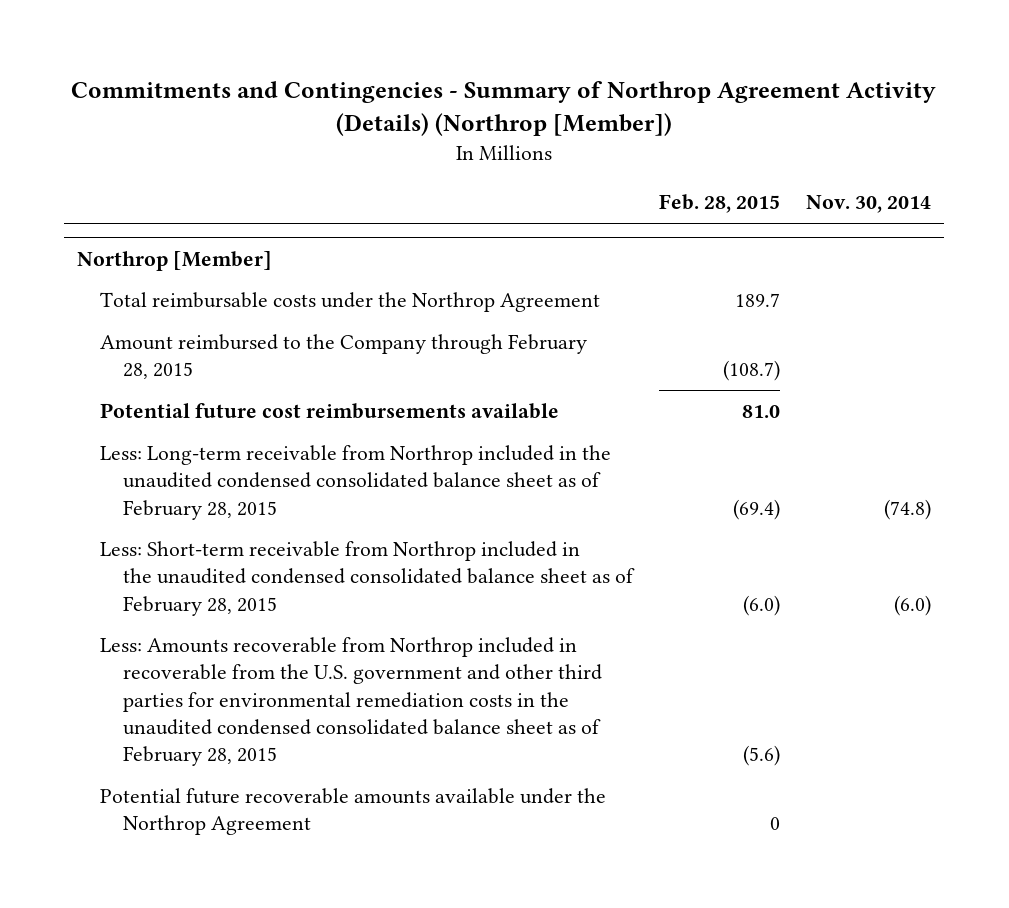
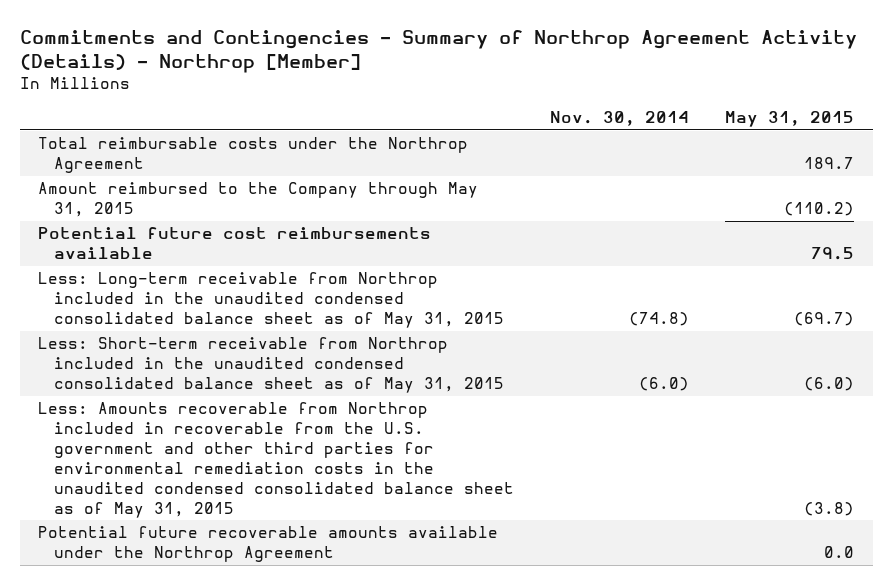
- Commitments and Contingencies - Summary of Northrop Agreement Activity (Details) (Northrop [Member])
+ Commitments and Contingencies - Summary of Northrop Agreement Activity (Details) - Northrop [Member]
- | Feb. 28, 2015 | Nov. 30, 2014
+ | Nov. 30, 2014 | May 31, 2015
- Northrop [Member]
- Total reimbursable costs under the Northrop Agreement | 189.7 |
- Amount reimbursed to the Company through February 28, 2015 | (108.7) |
- Potential future cost reimbursements available | 81.0 |
- Less: Long-term receivable from Northrop included in the unaudited condensed consolidated balance sheet as of February 28, 2015 | (69.4) | (74.8)
- Less: Short-term receivable from Northrop included in the unaudited condensed consolidated balance sheet as of February 28, 2015 | (6.0) | (6.0)
- Less: Amounts recoverable from Northrop included in recoverable from the U.S. government and other third parties for environmental remediation costs in the unaudited condensed consolidated balance sheet as of February 28, 2015 | (5.6) |
- Potential future recoverable amounts available under the Northrop Agreement | 0 |
+ Total reimbursable costs under the Northrop Agreement | | 189.7
+ Amount reimbursed to the Company through May 31, 2015 | | (110.2)
+ Potential future cost reimbursements available | | 79.5
+ Less: Long-term receivable from Northrop included in the unaudited condensed consolidated balance sheet as of May 31, 2015 | (74.8) | (69.7)
+ Less: Short-term receivable from Northrop included in the unaudited condensed consolidated balance sheet as of May 31, 2015 | (6.0) | (6.0)
+ Less: Amounts recoverable from Northrop included in recoverable from the U.S. government and other third parties for environmental remediation costs in the unaudited condensed consolidated balance sheet as of May 31, 2015 | | (3.8)
+ Potential future recoverable amounts available under the Northrop Agreement | | 0.0

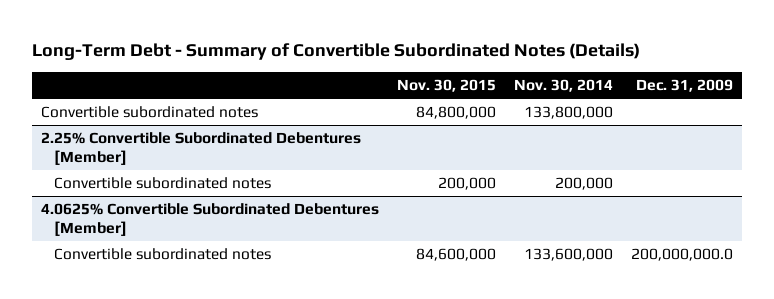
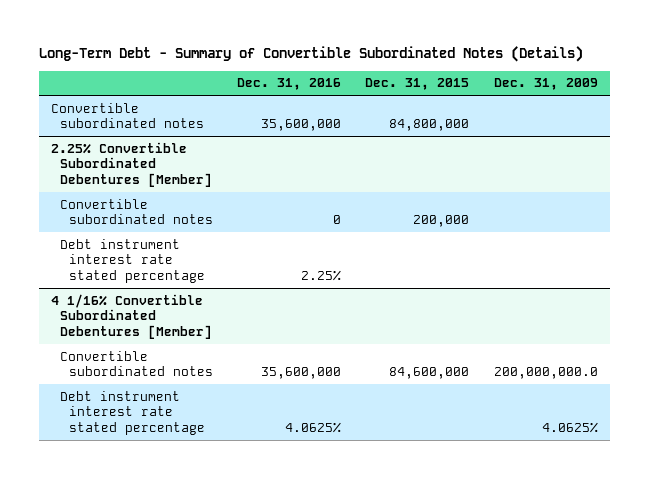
- | Nov. 30, 2015 | Nov. 30, 2014 | Dec. 31, 2009
+ | Dec. 31, 2016 | Dec. 31, 2015 | Dec. 31, 2009
- 4.0625% Convertible Subordinated Debentures [Member]
@ 2.25% Convertible Subordinated Debentures [Member]
+ Debt instrument interest rate stated percentage | 2.25% | |
+ 4 1/16% Convertible Subordinated Debentures [Member]
+ Debt instrument interest rate stated percentage | 4.0625% | | 4.0625%

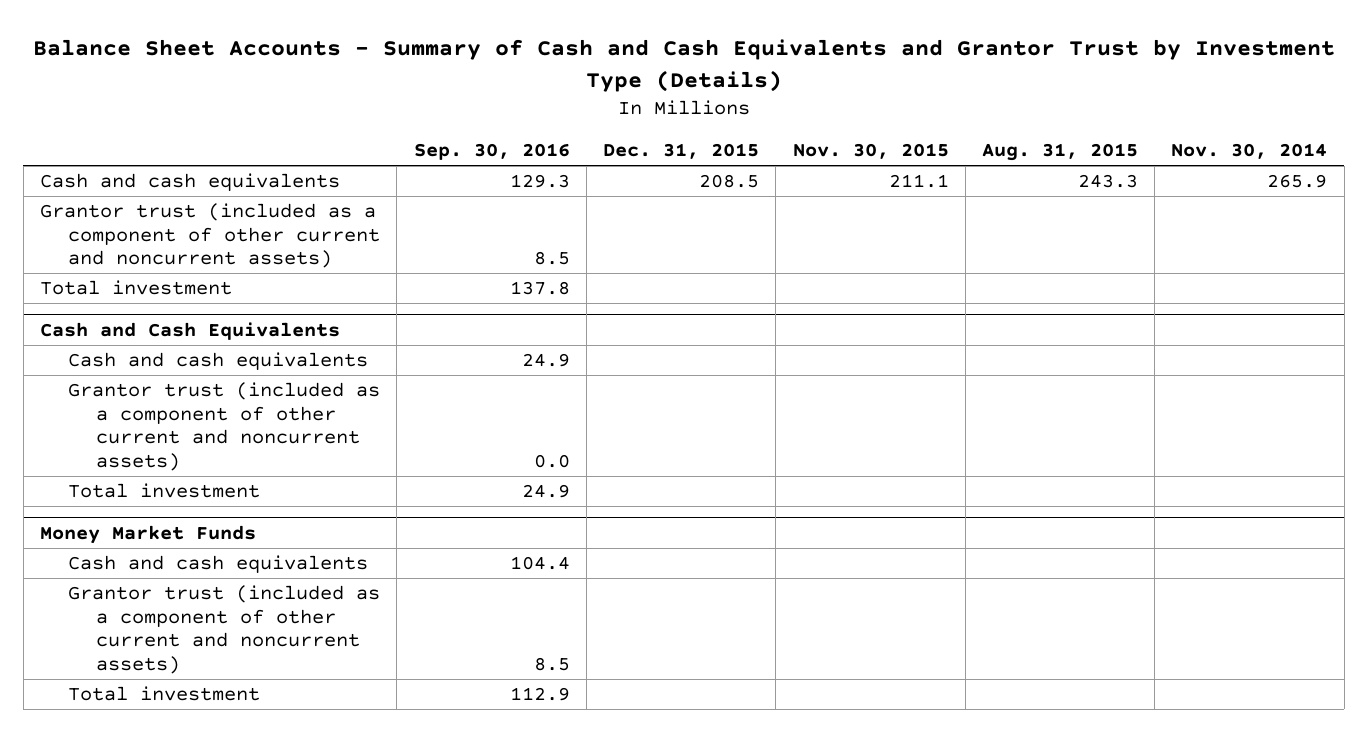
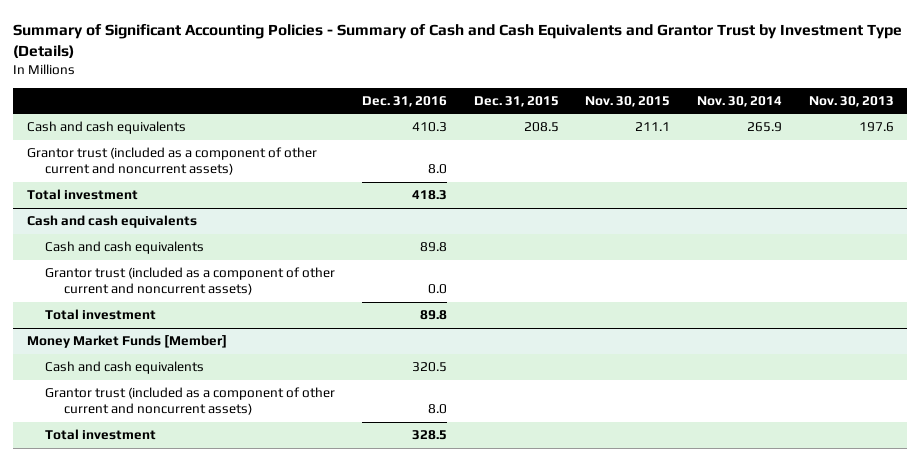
- Balance Sheet Accounts - Summary of Cash and Cash Equivalents and Grantor Trust by Investment Type (Details)
+ Summary of Significant Accounting Policies - Summary of Cash and Cash Equivalents and Grantor Trust by Investment Type (Details)
- | Sep. 30, 2016 | Dec. 31, 2015 | Nov. 30, 2015 | Aug. 31, 2015 | Nov. 30, 2014
+ | Dec. 31, 2016 | Dec. 31, 2015 | Nov. 30, 2015 | Nov. 30, 2014 | Nov. 30, 2013
- Cash and Cash Equivalents
+ Cash and cash equivalents
- Money Market Funds
+ Money Market Funds [Member]

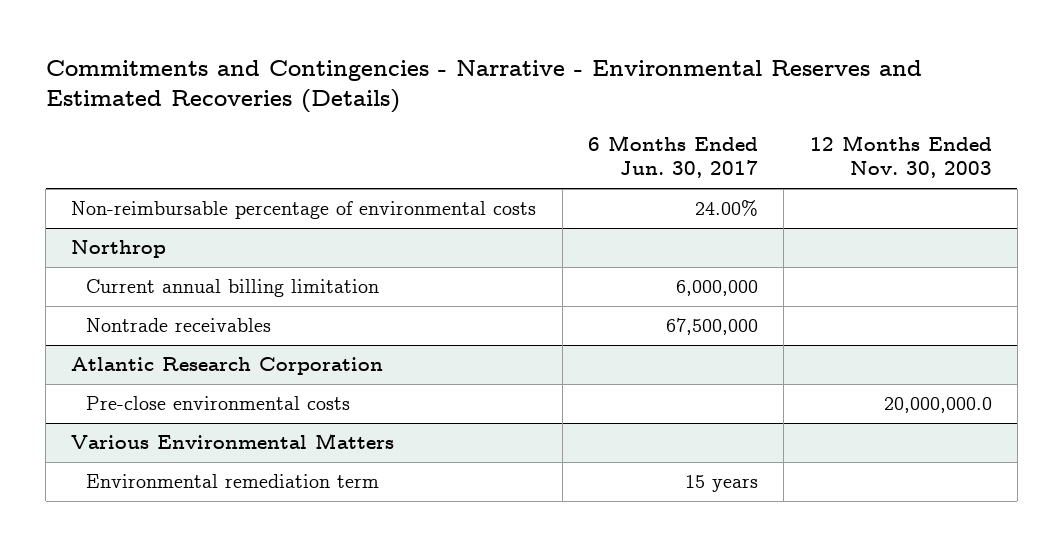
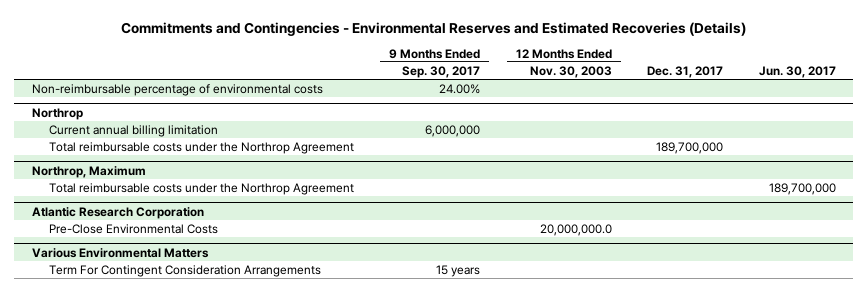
- Commitments and Contingencies - Narrative - Environmental Reserves and Estimated Recoveries (Details)
+ Commitments and Contingencies - Environmental Reserves and Estimated Recoveries (Details)
- | 6 Months Ended Jun. 30, 2017 | 12 Months Ended Nov. 30, 2003
+ | 9 Months Ended Sep. 30, 2017 | 12 Months Ended Nov. 30, 2003 | Dec. 31, 2017 | Jun. 30, 2017
@ Northrop
- Nontrade receivables | 67,500,000 |
+ Total reimbursable costs under the Northrop Agreement | | | 189,700,000 |
+ Northrop, Maximum
+ Total reimbursable costs under the Northrop Agreement | | | | 189,700,000
@ Atlantic Research Corporation
- Pre-close environmental costs | | 20,000,000.0
+ Pre-Close Environmental Costs | | 20,000,000.0 | |
@ Various Environmental Matters
- Environmental remediation term | 15 years |
+ Term For Contingent Consideration Arrangements | 15 years | | |

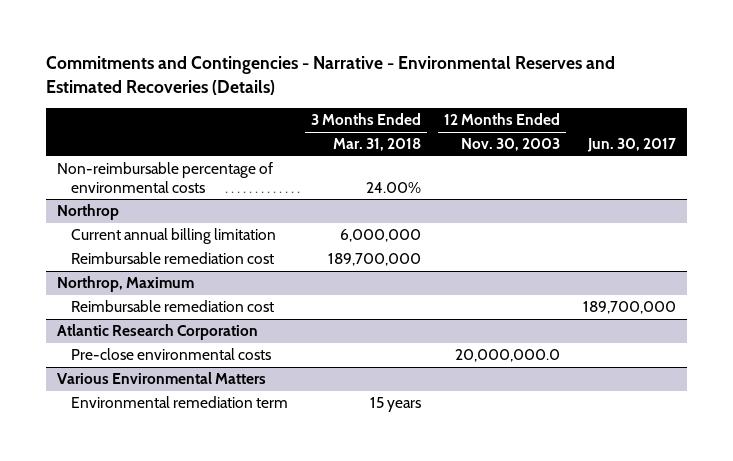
- Commitments and Contingencies - Environmental Reserves and Estimated Recoveries (Details)
+ Commitments and Contingencies - Narrative - Environmental Reserves and Estimated Recoveries (Details)
- | 9 Months Ended Sep. 30, 2017 | 12 Months Ended Nov. 30, 2003 | Dec. 31, 2017 | Jun. 30, 2017
+ | 3 Months Ended Mar. 31, 2018 | 12 Months Ended Nov. 30, 2003 | Jun. 30, 2017
@ Northrop
- Total reimbursable costs under the Northrop Agreement | | | 189,700,000 |
+ Reimbursable remediation cost | 189,700,000 | |
@ Northrop, Maximum
- Total reimbursable costs under the Northrop Agreement | | | | 189,700,000
+ Reimbursable remediation cost | | | 189,700,000
@ Atlantic Research Corporation
- Pre-Close Environmental Costs | | 20,000,000.0 | |
+ Pre-close environmental costs | | 20,000,000.0 |
@ Various Environmental Matters
- Term For Contingent Consideration Arrangements | 15 years | | |
+ Environmental remediation term | 15 years | |

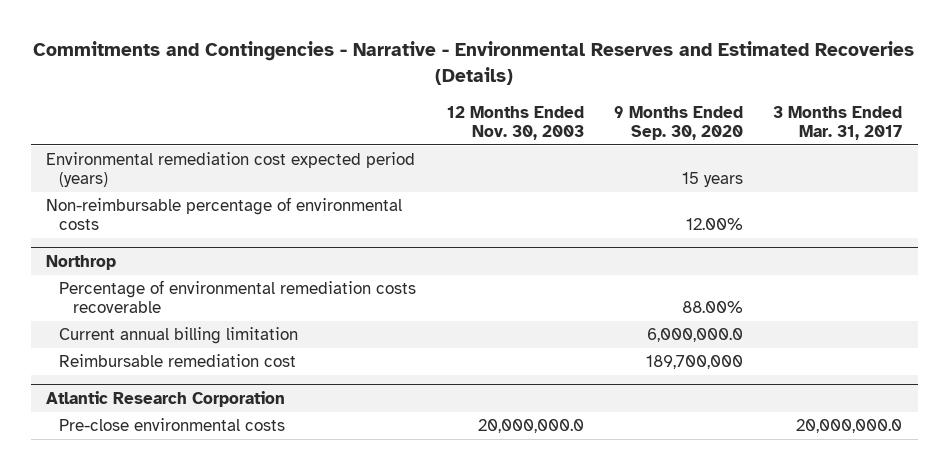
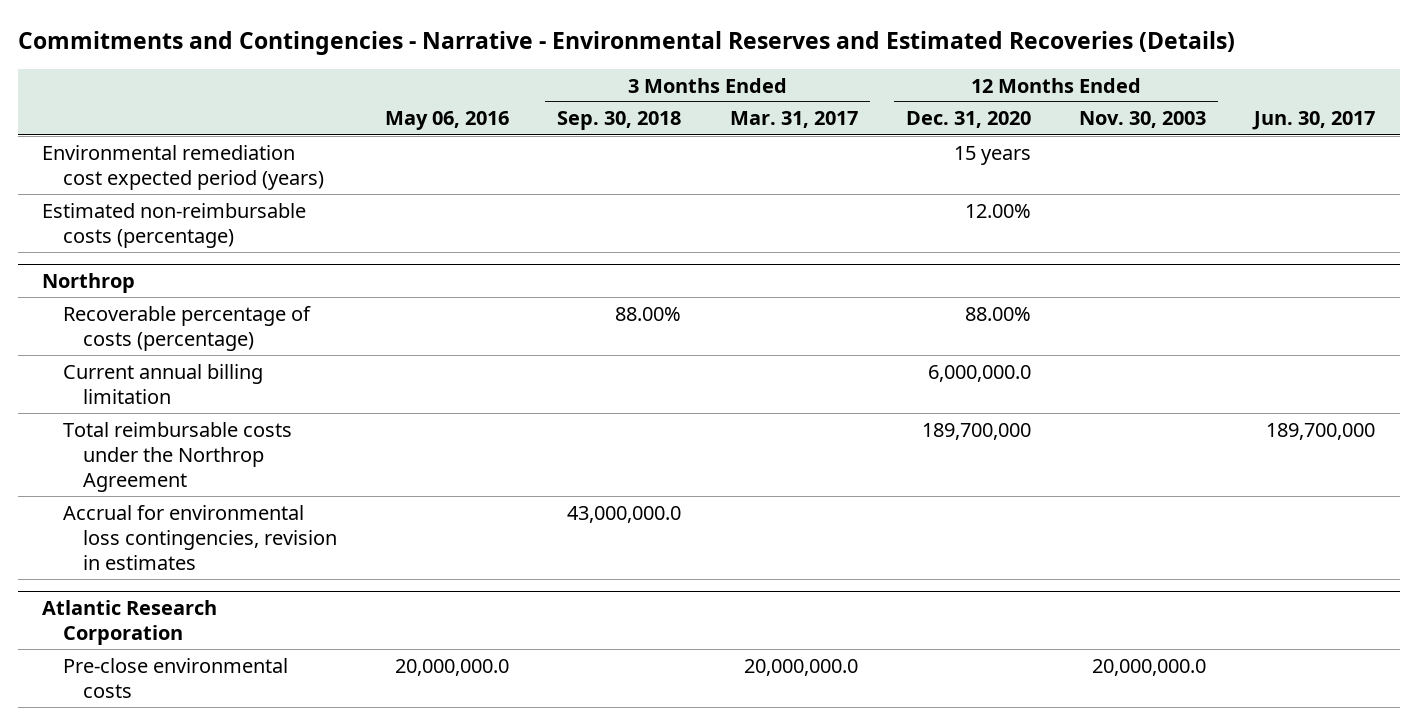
- | 12 Months Ended Nov. 30, 2003 | 9 Months Ended Sep. 30, 2020 | 3 Months Ended Mar. 31, 2017
+ | May 06, 2016 | 3 Months Ended Sep. 30, 2018 | 3 Months Ended Mar. 31, 2017 | 12 Months Ended Dec. 31, 2020 | 12 Months Ended Nov. 30, 2003 | Jun. 30, 2017
- Non-reimbursable percentage of environmental costs | | 12.00% |
+ Estimated non-reimbursable costs (percentage) | | | | 12.00% | |
@ Northrop
- Percentage of environmental remediation costs recoverable | | 88.00% |
+ Recoverable percentage of costs (percentage) | | 88.00% | | 88.00% | |
- Reimbursable remediation cost | | 189,700,000 |
+ Total reimbursable costs under the Northrop Agreement | | | | 189,700,000 | | 189,700,000
+ Accrual for environmental loss contingencies, revision in estimates | | 43,000,000.0 | | | |

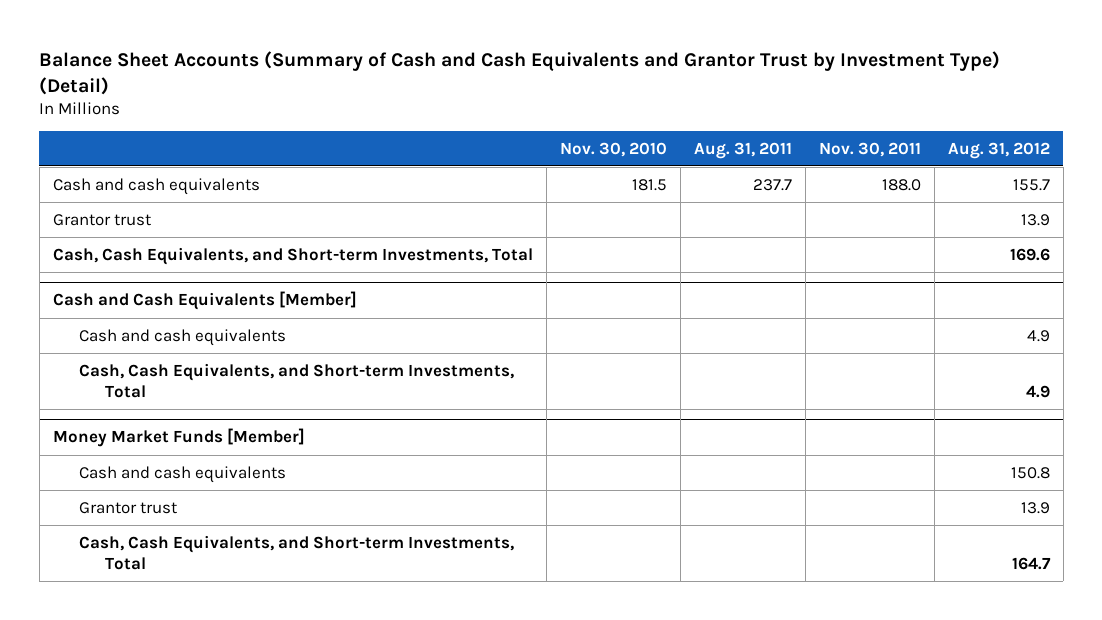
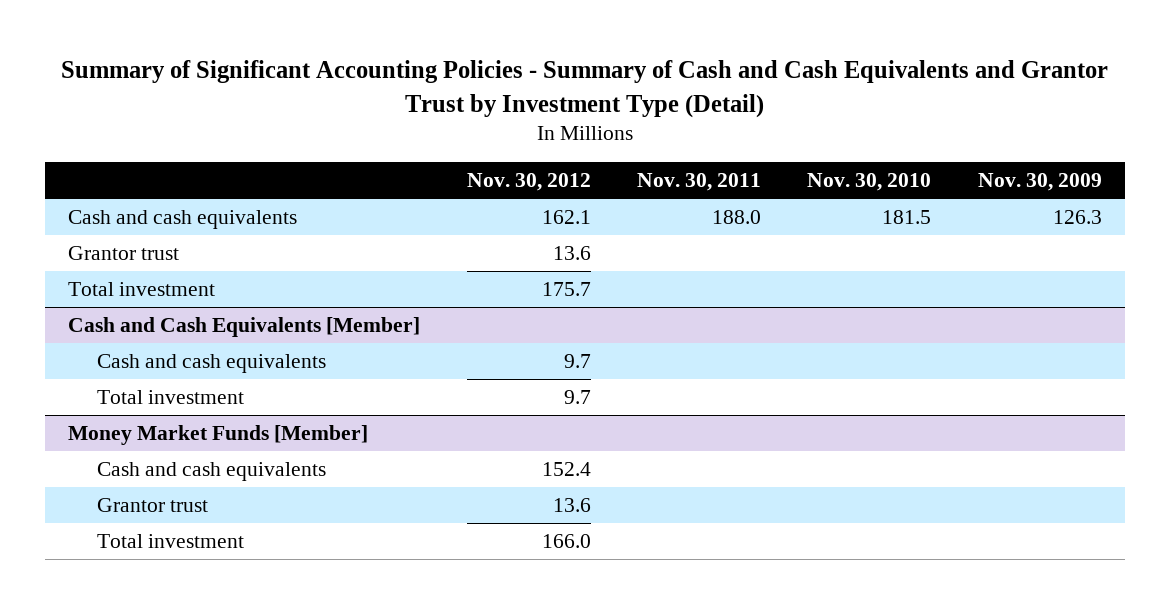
- Balance Sheet Accounts (Summary of Cash and Cash Equivalents and Grantor Trust by Investment Type) (Detail)
+ Summary of Significant Accounting Policies - Summary of Cash and Cash Equivalents and Grantor Trust by Investment Type (Detail)
- | Nov. 30, 2010 | Aug. 31, 2011 | Nov. 30, 2011 | Aug. 31, 2012
+ | Nov. 30, 2012 | Nov. 30, 2011 | Nov. 30, 2010 | Nov. 30, 2009
- Cash, Cash Equivalents, and Short-term Investments, Total | | | | 169.6
+ Total investment | 175.7 | | |
@ Cash and Cash Equivalents [Member]
- Cash, Cash Equivalents, and Short-term Investments, Total | | | | 4.9
+ Total investment | 9.7 | | |
@ Money Market Funds [Member]
- Cash, Cash Equivalents, and Short-term Investments, Total | | | | 164.7
+ Total investment | 166.0 | | |

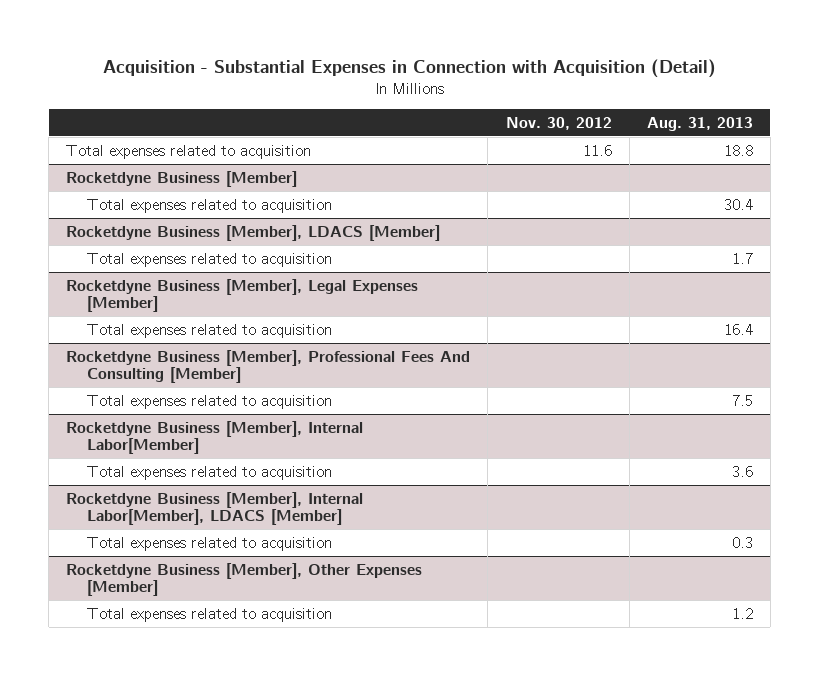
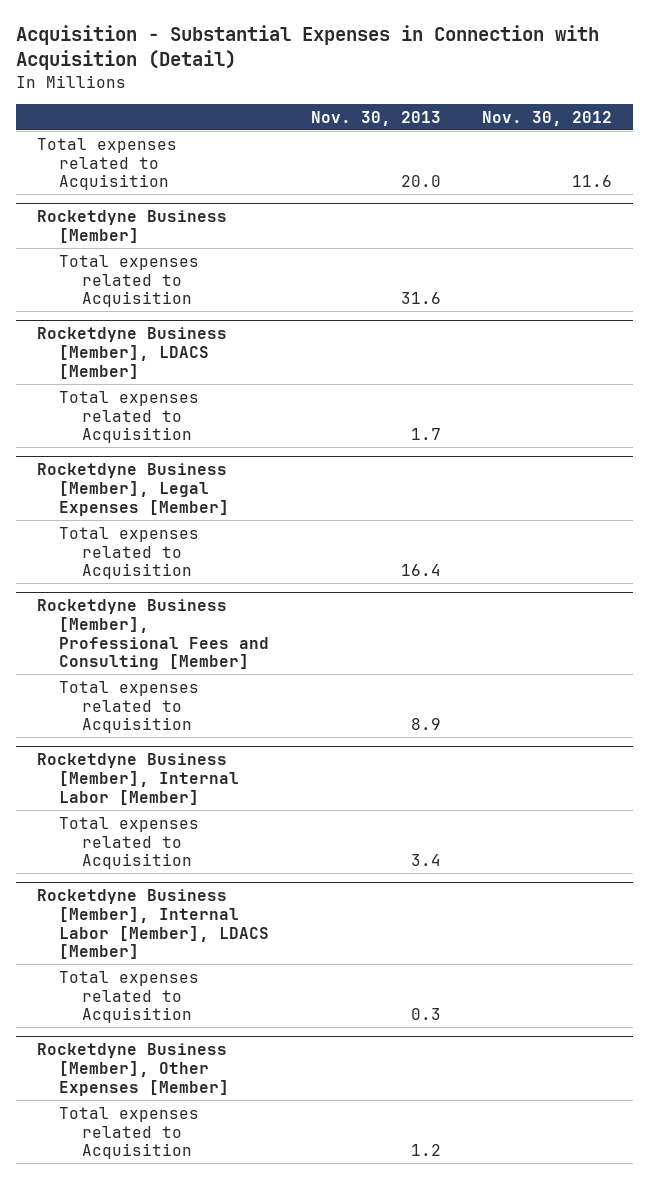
- | Nov. 30, 2012 | Aug. 31, 2013
+ | Nov. 30, 2013 | Nov. 30, 2012
- Total expenses related to acquisition | 11.6 | 18.8
+ Total expenses related to Acquisition | 20.0 | 11.6
@ Rocketdyne Business [Member]
- Total expenses related to acquisition | | 30.4
+ Total expenses related to Acquisition | 31.6 |
@ Rocketdyne Business [Member], LDACS [Member]
- Total expenses related to acquisition | | 1.7
+ Total expenses related to Acquisition | 1.7 |
@ Rocketdyne Business [Member], Legal Expenses [Member]
- Total expenses related to acquisition | | 16.4
- Rocketdyne Business [Member], Professional Fees And Consulting [Member]
- Total expenses related to acquisition | | 7.5
- Rocketdyne Business [Member], Internal Labor[Member]
- Total expenses related to acquisition | | 3.6
- Rocketdyne Business [Member], Internal Labor[Member], LDACS [Member]
- Total expenses related to acquisition | | 0.3
@ Rocketdyne Business [Member], Legal Expenses [Member]
+ Total expenses related to Acquisition | 16.4 |
+ Rocketdyne Business [Member], Professional Fees and Consulting [Member]
+ Total expenses related to Acquisition | 8.9 |
+ Rocketdyne Business [Member], Internal Labor [Member]
+ Total expenses related to Acquisition | 3.4 |
+ Rocketdyne Business [Member], Internal Labor [Member], LDACS [Member]
+ Total expenses related to Acquisition | 0.3 |
@ Rocketdyne Business [Member], Other Expenses [Member]
- Total expenses related to acquisition | | 1.2
+ Total expenses related to Acquisition | 1.2 |

